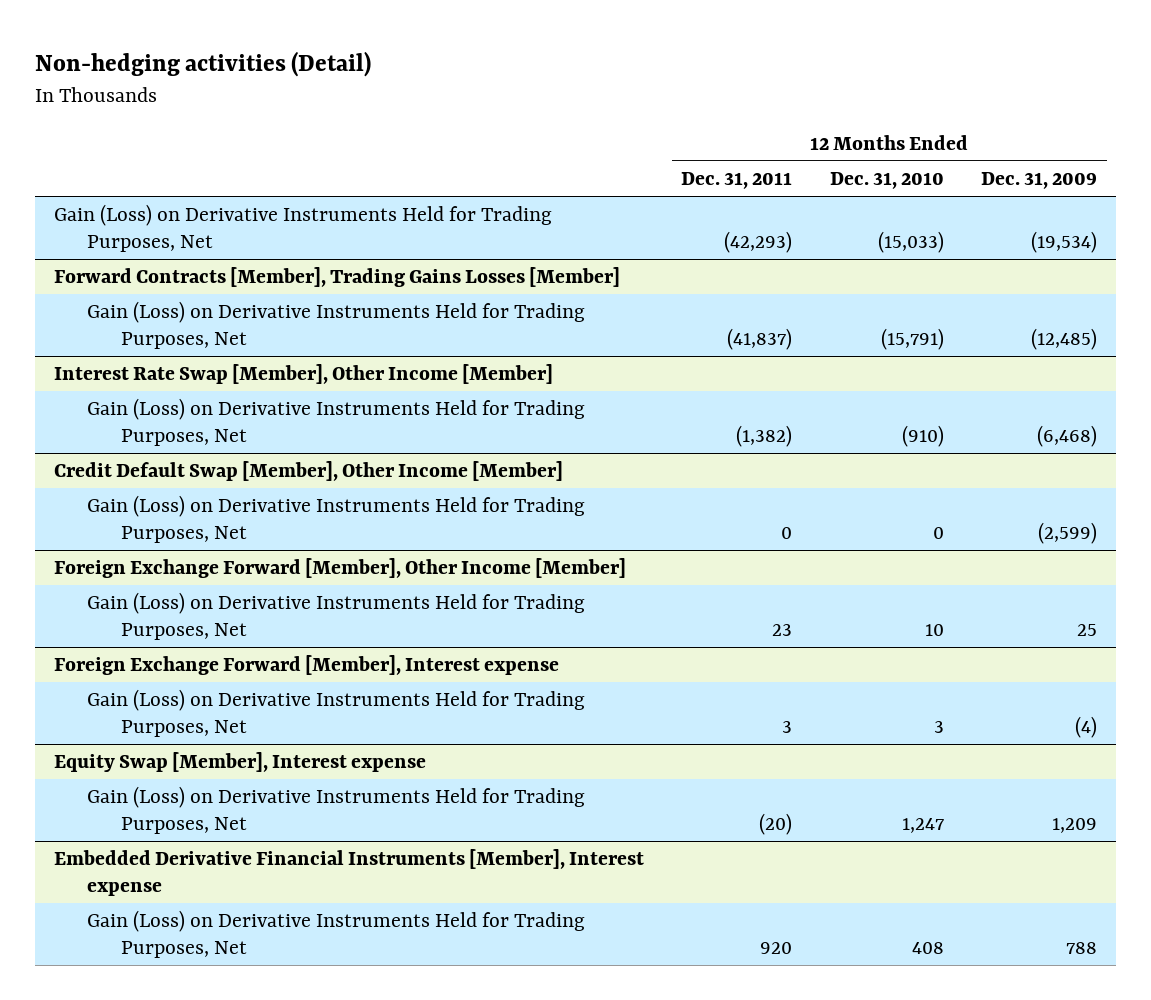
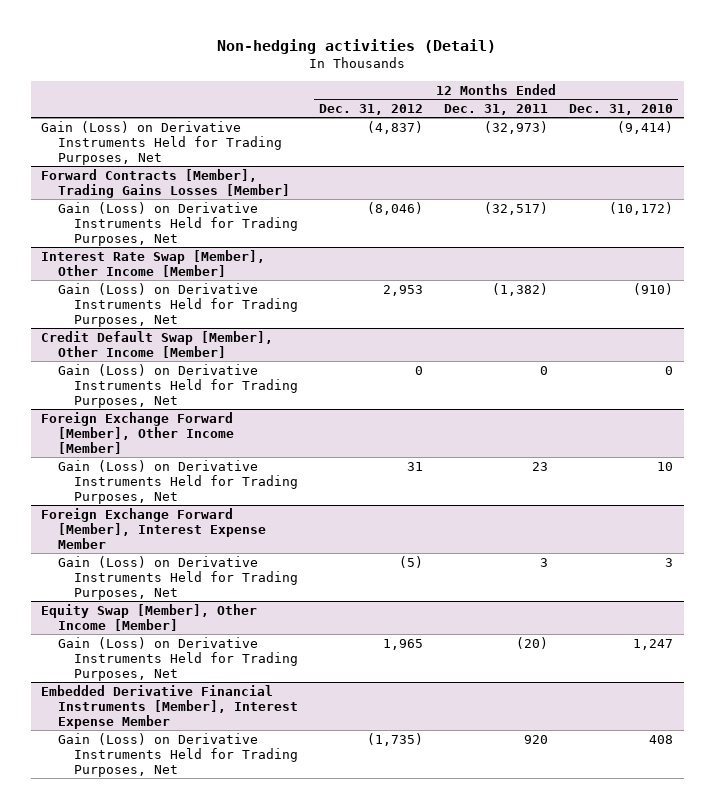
- | 12 Months Ended Dec. 31, 2011 | 12 Months Ended Dec. 31, 2010 | 12 Months Ended Dec. 31, 2009
+ | 12 Months Ended Dec. 31, 2012 | 12 Months Ended Dec. 31, 2011 | 12 Months Ended Dec. 31, 2010
- Gain (Loss) on Derivative Instruments Held for Trading Purposes, Net | (42,293) | (15,033) | (19,534)
+ Gain (Loss) on Derivative Instruments Held for Trading Purposes, Net | (4,837) | (32,973) | (9,414)
@ Forward Contracts [Member], Trading Gains Losses [Member]
- Gain (Loss) on Derivative Instruments Held for Trading Purposes, Net | (41,837) | (15,791) | (12,485)
+ Gain (Loss) on Derivative Instruments Held for Trading Purposes, Net | (8,046) | (32,517) | (10,172)
- Foreign Exchange Forward [Member], Interest expense
+ Foreign Exchange Forward [Member], Interest Expense Member
- Equity Swap [Member], Interest expense
+ Equity Swap [Member], Other Income [Member]
- Embedded Derivative Financial Instruments [Member], Interest expense
+ Embedded Derivative Financial Instruments [Member], Interest Expense Member

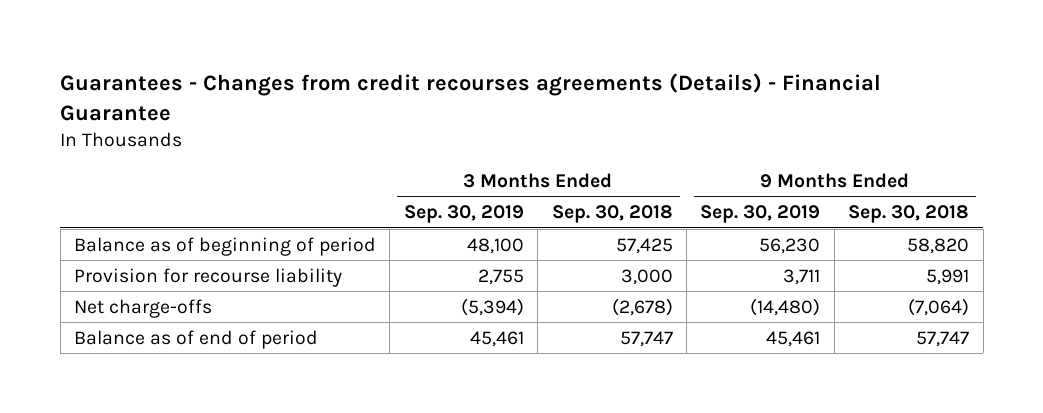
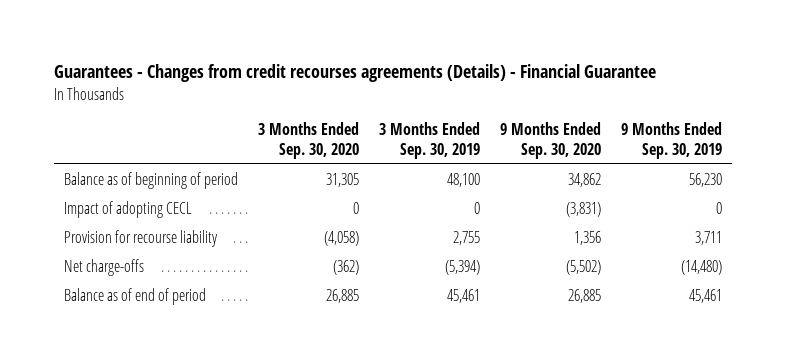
- | 3 Months Ended Sep. 30, 2019 | 3 Months Ended Sep. 30, 2018 | 9 Months Ended Sep. 30, 2019 | 9 Months Ended Sep. 30, 2018
+ | 3 Months Ended Sep. 30, 2020 | 3 Months Ended Sep. 30, 2019 | 9 Months Ended Sep. 30, 2020 | 9 Months Ended Sep. 30, 2019
+ Impact of adopting CECL | 0 | 0 | (3,831) | 0

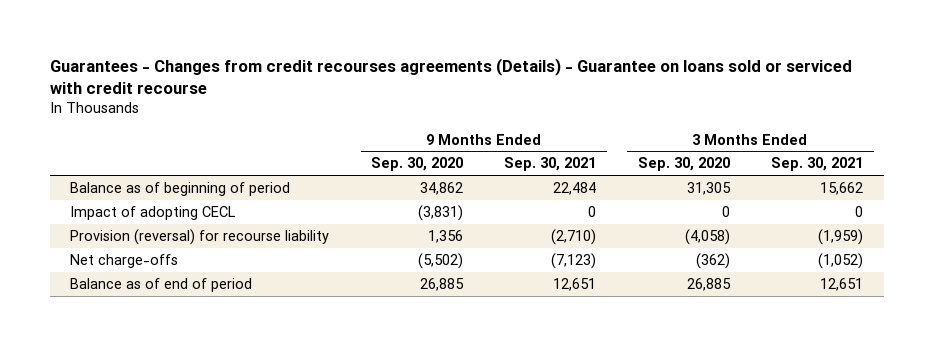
- Guarantees - Changes from credit recourses agreements (Details) - Financial Guarantee
+ Guarantees - Changes from credit recourses agreements (Details) - Guarantee on loans sold or serviced with credit recourse
- | 3 Months Ended Sep. 30, 2020 | 3 Months Ended Sep. 30, 2019 | 9 Months Ended Sep. 30, 2020 | 9 Months Ended Sep. 30, 2019
+ | 9 Months Ended Sep. 30, 2020 | 9 Months Ended Sep. 30, 2021 | 3 Months Ended Sep. 30, 2020 | 3 Months Ended Sep. 30, 2021
- Provision for recourse liability | (4,058) | 2,755 | 1,356 | 3,711
+ Provision (reversal) for recourse liability | 1,356 | (2,710) | (4,058) | (1,959)

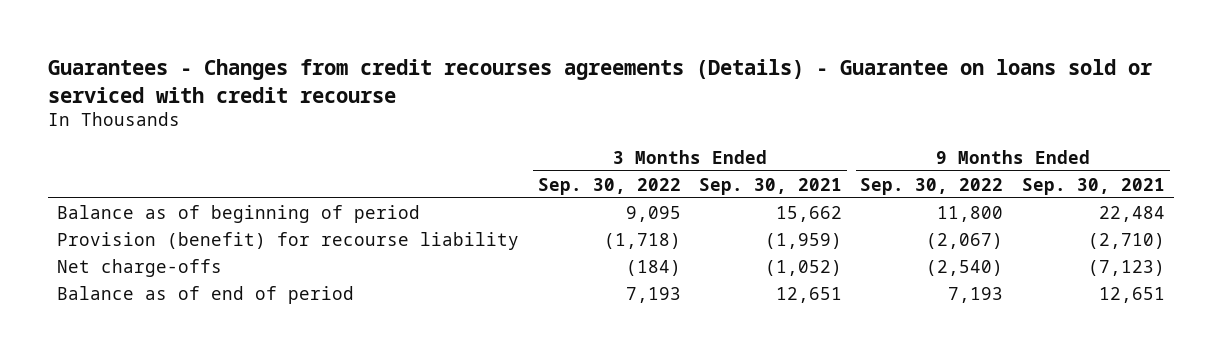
- | 9 Months Ended Sep. 30, 2020 | 9 Months Ended Sep. 30, 2021 | 3 Months Ended Sep. 30, 2020 | 3 Months Ended Sep. 30, 2021
+ | 3 Months Ended Sep. 30, 2022 | 3 Months Ended Sep. 30, 2021 | 9 Months Ended Sep. 30, 2022 | 9 Months Ended Sep. 30, 2021
- Impact of adopting CECL | (3,831) | 0 | 0 | 0
- Provision (reversal) for recourse liability | 1,356 | (2,710) | (4,058) | (1,959)
+ Provision (benefit) for recourse liability | (1,718) | (1,959) | (2,067) | (2,710)

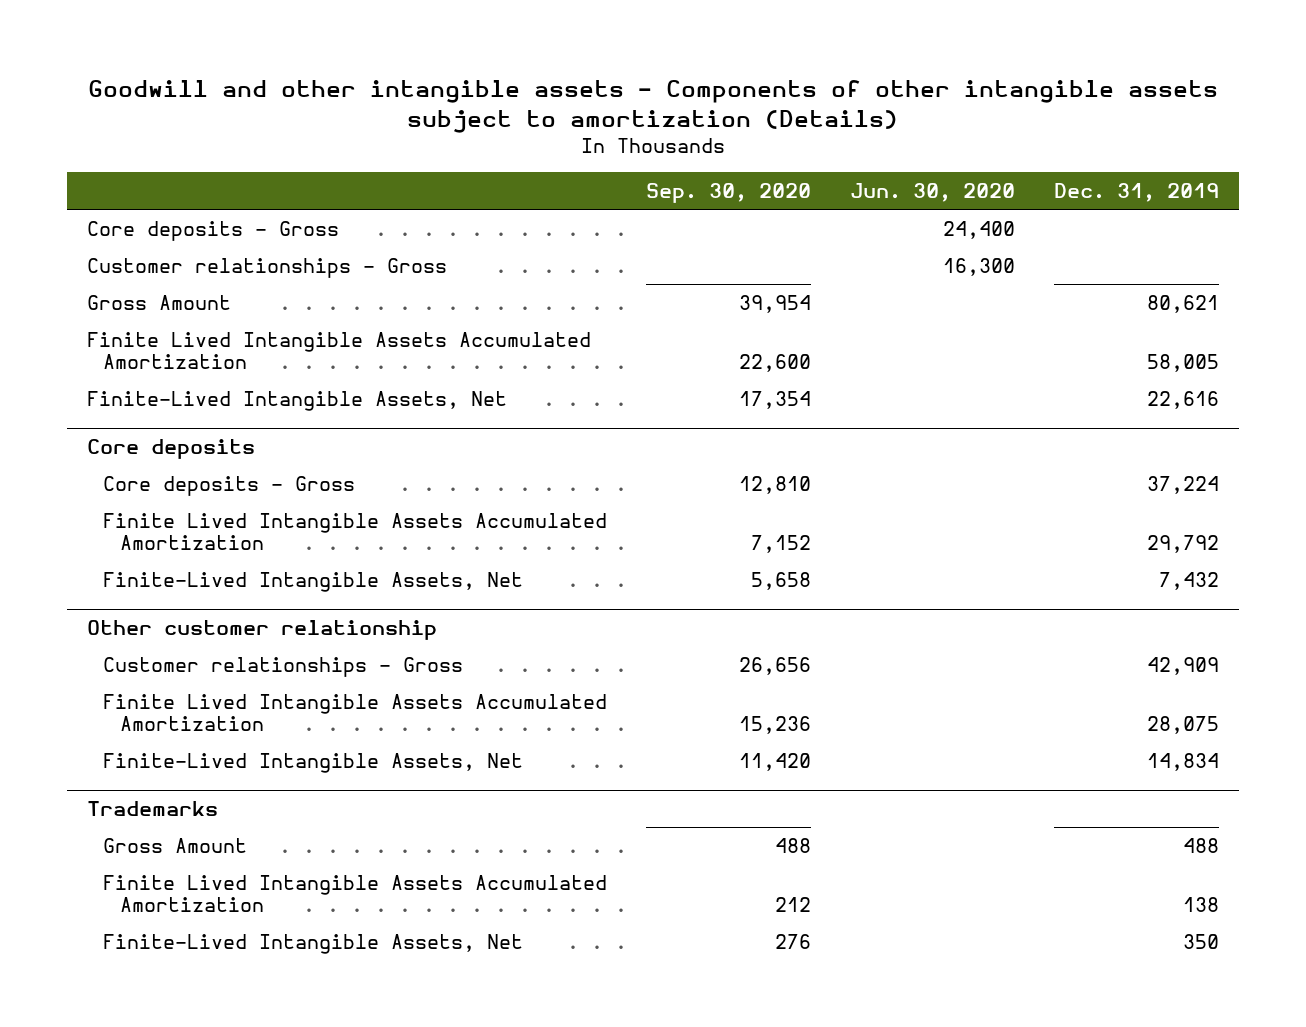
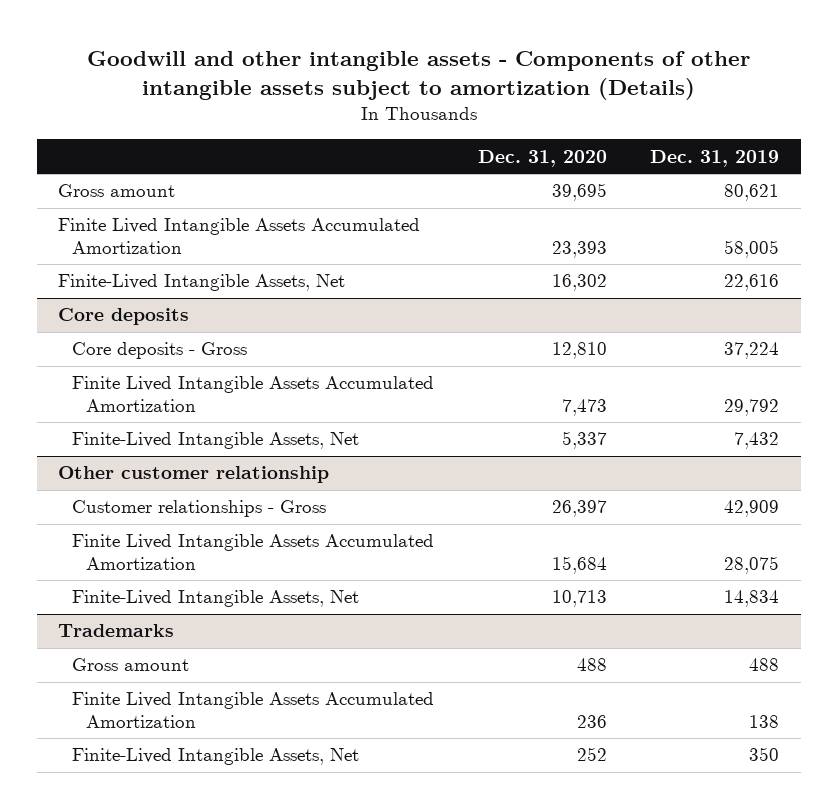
- | Sep. 30, 2020 | Jun. 30, 2020 | Dec. 31, 2019
+ | Dec. 31, 2020 | Dec. 31, 2019
- Core deposits - Gross | | 24,400 |
- Customer relationships - Gross | | 16,300 |
- Gross Amount | 39,954 | | 80,621
+ Gross amount | 39,695 | 80,621
@ Trademarks
- Gross Amount | 488 | | 488
+ Gross amount | 488 | 488

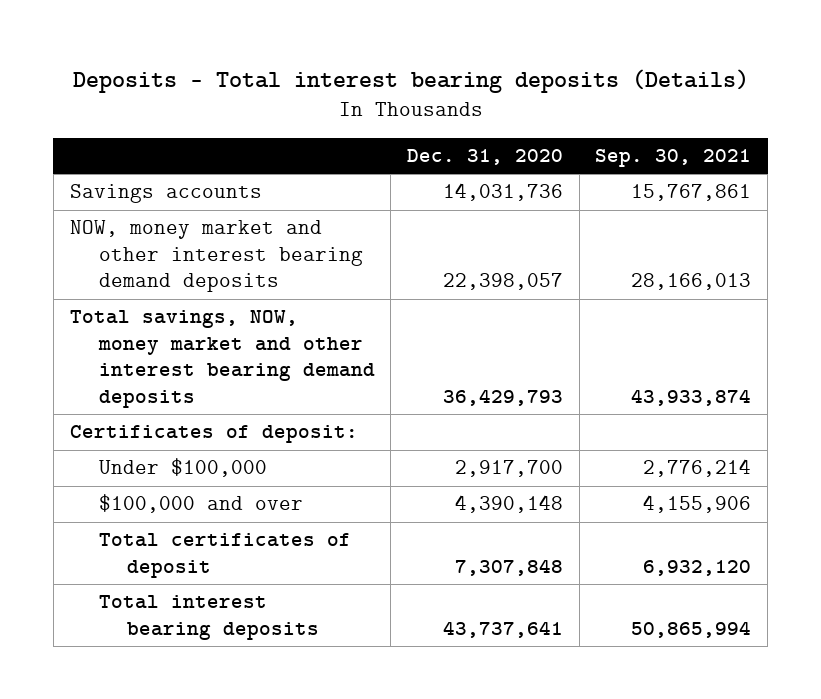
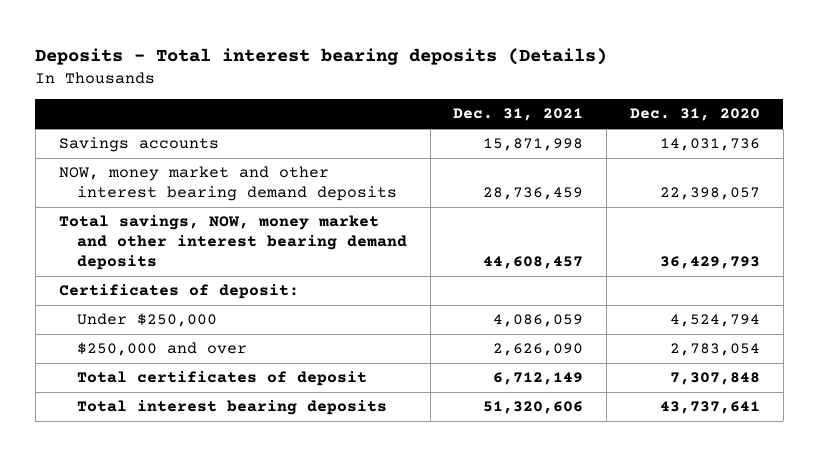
- | Dec. 31, 2020 | Sep. 30, 2021
+ | Dec. 31, 2021 | Dec. 31, 2020
- Under $100,000 | 2,917,700 | 2,776,214
- $100,000 and over | 4,390,148 | 4,155,906
+ Under $250,000 | 4,086,059 | 4,524,794
+ $250,000 and over | 2,626,090 | 2,783,054

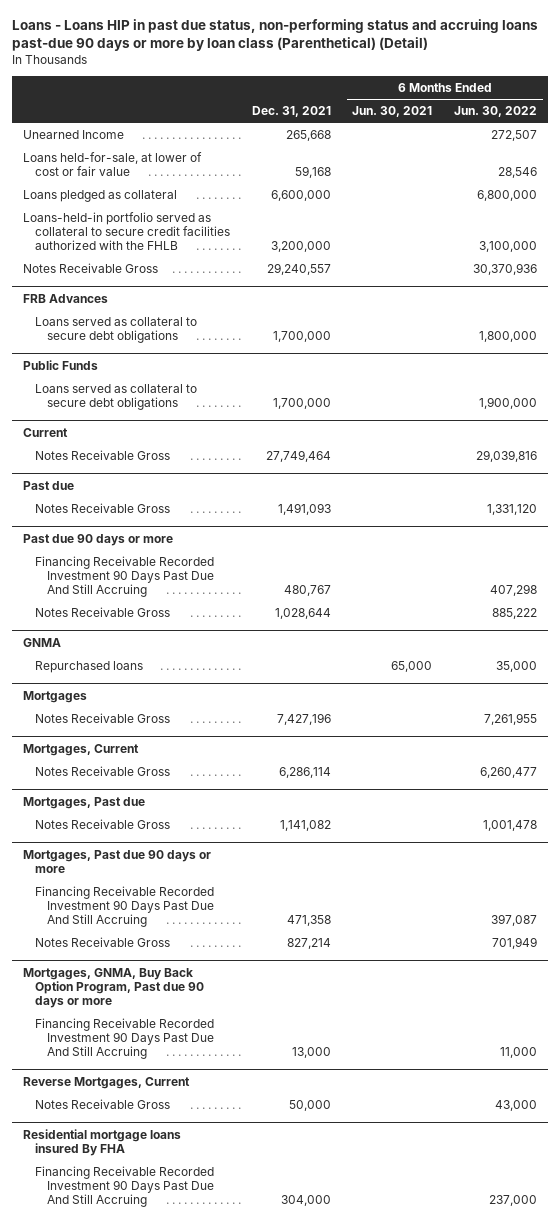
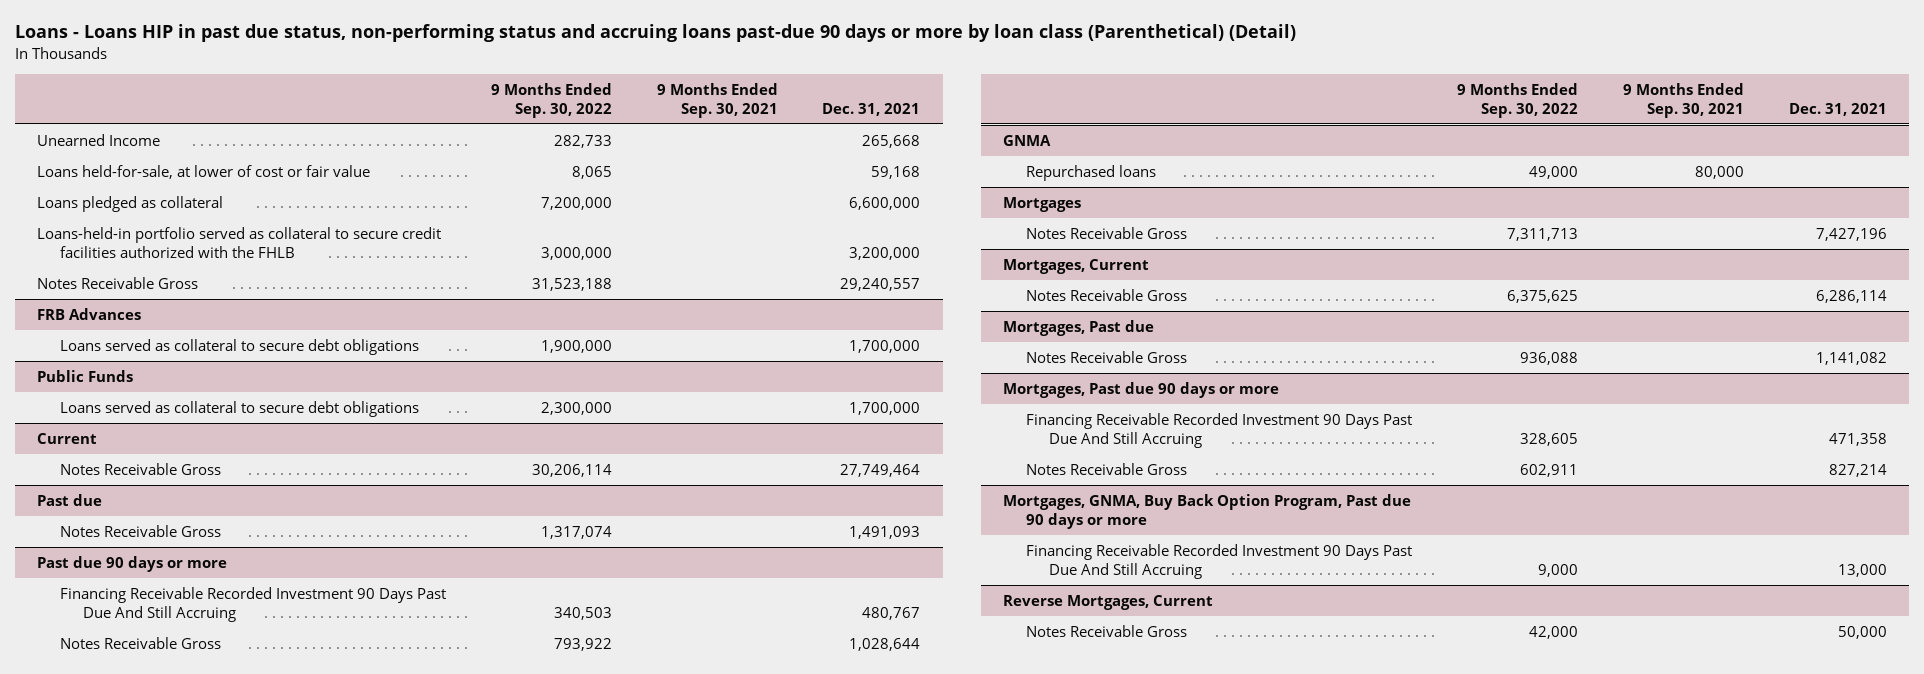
- | Dec. 31, 2021 | 6 Months Ended Jun. 30, 2021 | 6 Months Ended Jun. 30, 2022
+ | 9 Months Ended Sep. 30, 2022 | 9 Months Ended Sep. 30, 2021 | Dec. 31, 2021
- Residential mortgage loans insured By FHA
- Financing Receivable Recorded Investment 90 Days Past Due And Still Accruing | 304,000 | | 237,000

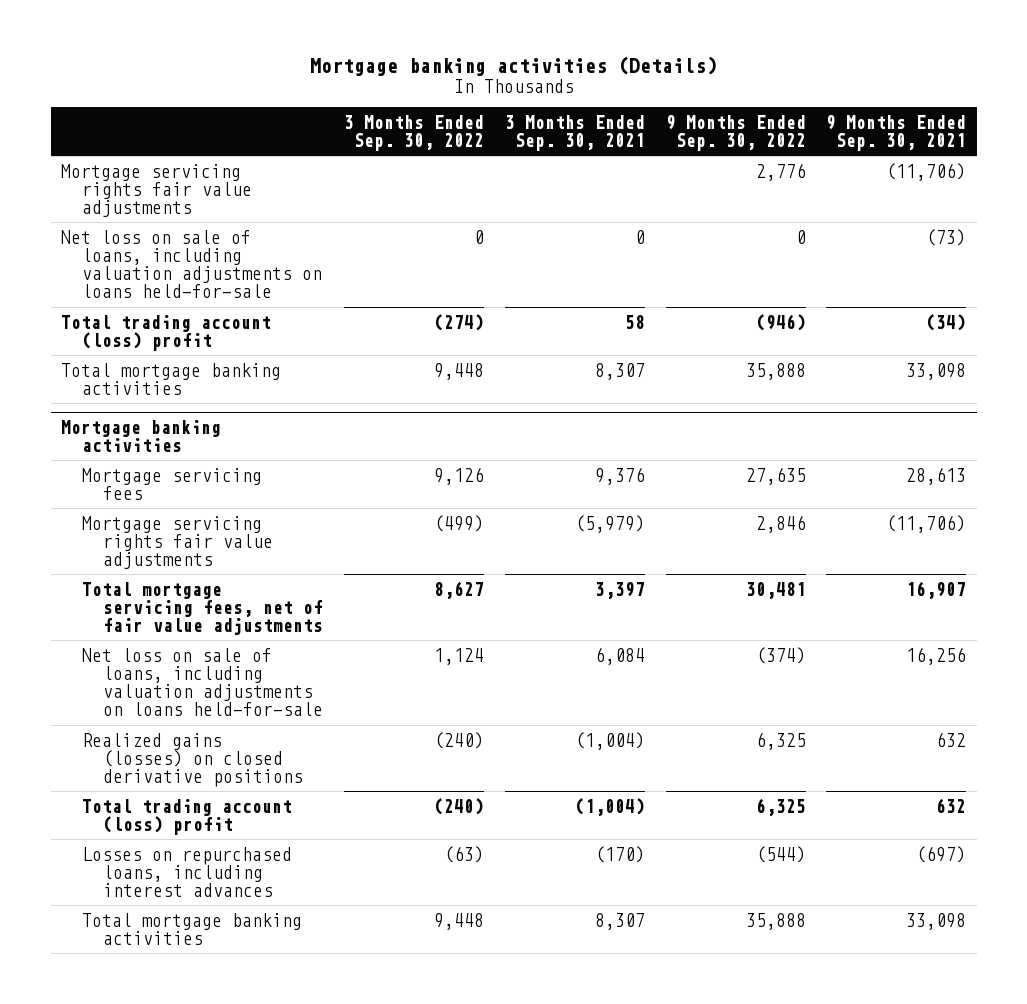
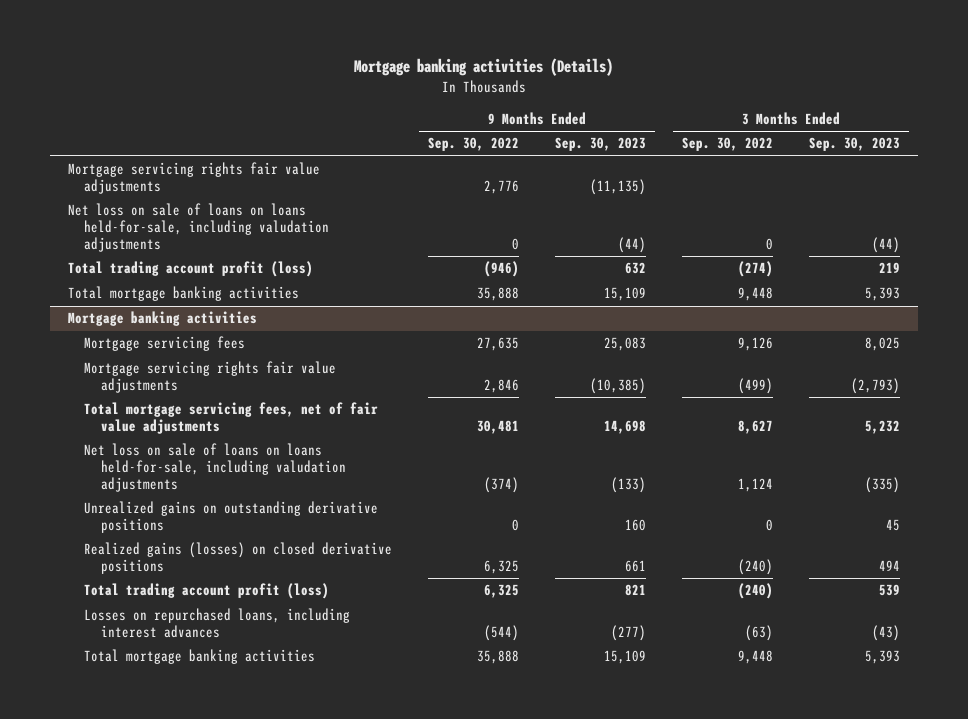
- | 3 Months Ended Sep. 30, 2022 | 3 Months Ended Sep. 30, 2021 | 9 Months Ended Sep. 30, 2022 | 9 Months Ended Sep. 30, 2021
+ | 9 Months Ended Sep. 30, 2022 | 9 Months Ended Sep. 30, 2023 | 3 Months Ended Sep. 30, 2022 | 3 Months Ended Sep. 30, 2023
- Net loss on sale of loans, including valuation adjustments on loans held-for-sale | 0 | 0 | 0 | (73)
- Total trading account (loss) profit | (274) | 58 | (946) | (34)
+ Net loss on sale of loans on loans held-for-sale, including valudation adjustments | 0 | (44) | 0 | (44)
+ Total trading account profit (loss) | (946) | 632 | (274) | 219
@ Mortgage banking activities
- Net loss on sale of loans, including valuation adjustments on loans held-for-sale | 1,124 | 6,084 | (374) | 16,256
+ Net loss on sale of loans on loans held-for-sale, including valudation adjustments | (374) | (133) | 1,124 | (335)
+ Unrealized gains on outstanding derivative positions | 0 | 160 | 0 | 45
- Total trading account (loss) profit | (240) | (1,004) | 6,325 | 632
+ Total trading account profit (loss) | 6,325 | 821 | (240) | 539

